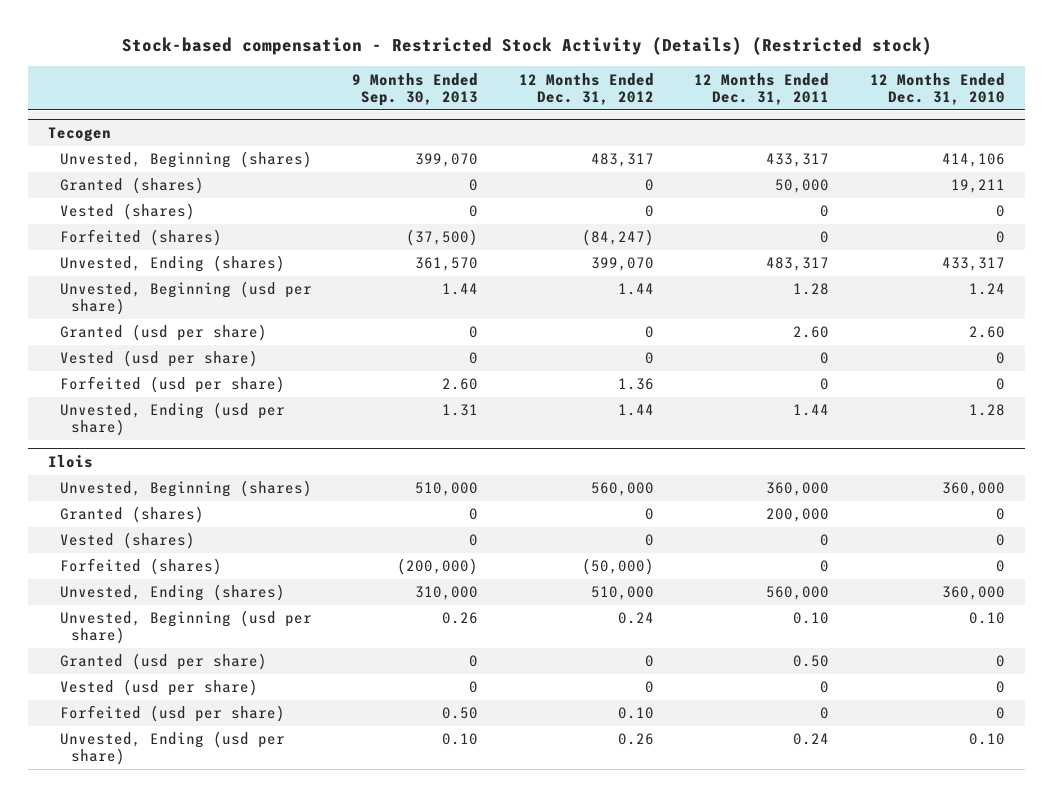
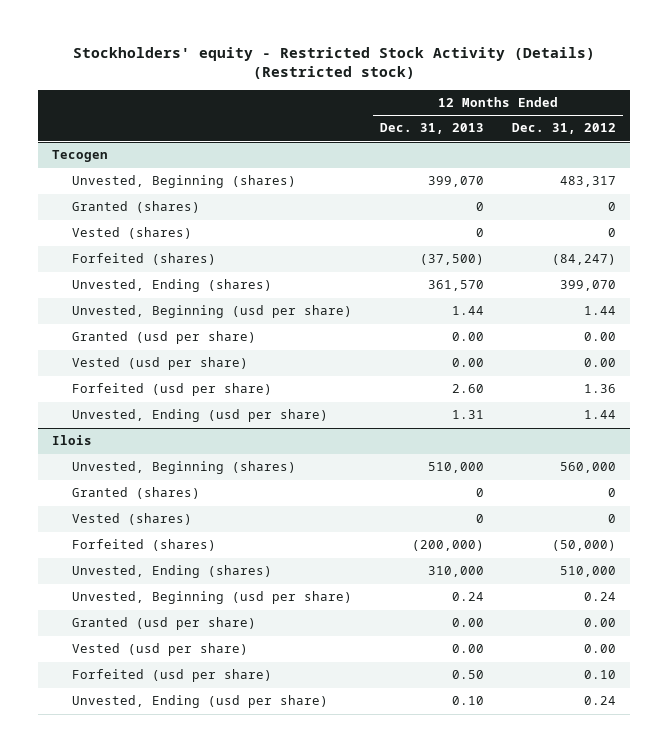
- Stock-based compensation - Restricted Stock Activity (Details) (Restricted stock)
+ Stockholders' equity - Restricted Stock Activity (Details) (Restricted stock)
- | 9 Months Ended Sep. 30, 2013 | 12 Months Ended Dec. 31, 2012 | 12 Months Ended Dec. 31, 2011 | 12 Months Ended Dec. 31, 2010
+ | 12 Months Ended Dec. 31, 2013 | 12 Months Ended Dec. 31, 2012
@ Tecogen
- Granted (usd per share) | 0 | 0 | 2.60 | 2.60
- Vested (usd per share) | 0 | 0 | 0 | 0
+ Granted (usd per share) | 0.00 | 0.00
+ Vested (usd per share) | 0.00 | 0.00
@ Ilois
- Granted (usd per share) | 0 | 0 | 0.50 | 0
- Vested (usd per share) | 0 | 0 | 0 | 0
+ Granted (usd per share) | 0.00 | 0.00
+ Vested (usd per share) | 0.00 | 0.00
- Unvested, Ending (usd per share) | 0.10 | 0.26 | 0.24 | 0.10
+ Unvested, Ending (usd per share) | 0.10 | 0.24

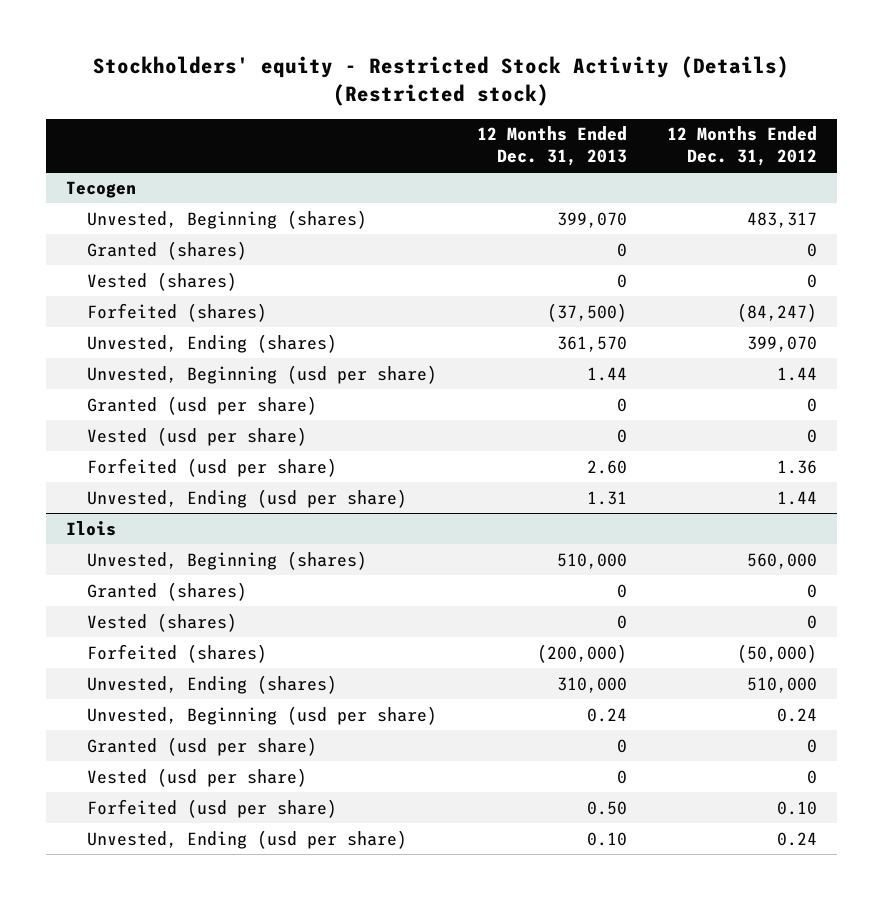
@ Tecogen
- Granted (usd per share) | 0.00 | 0.00
- Vested (usd per share) | 0.00 | 0.00
+ Granted (usd per share) | 0 | 0
+ Vested (usd per share) | 0 | 0
@ Ilois
- Granted (usd per share) | 0.00 | 0.00
- Vested (usd per share) | 0.00 | 0.00
+ Granted (usd per share) | 0 | 0
+ Vested (usd per share) | 0 | 0

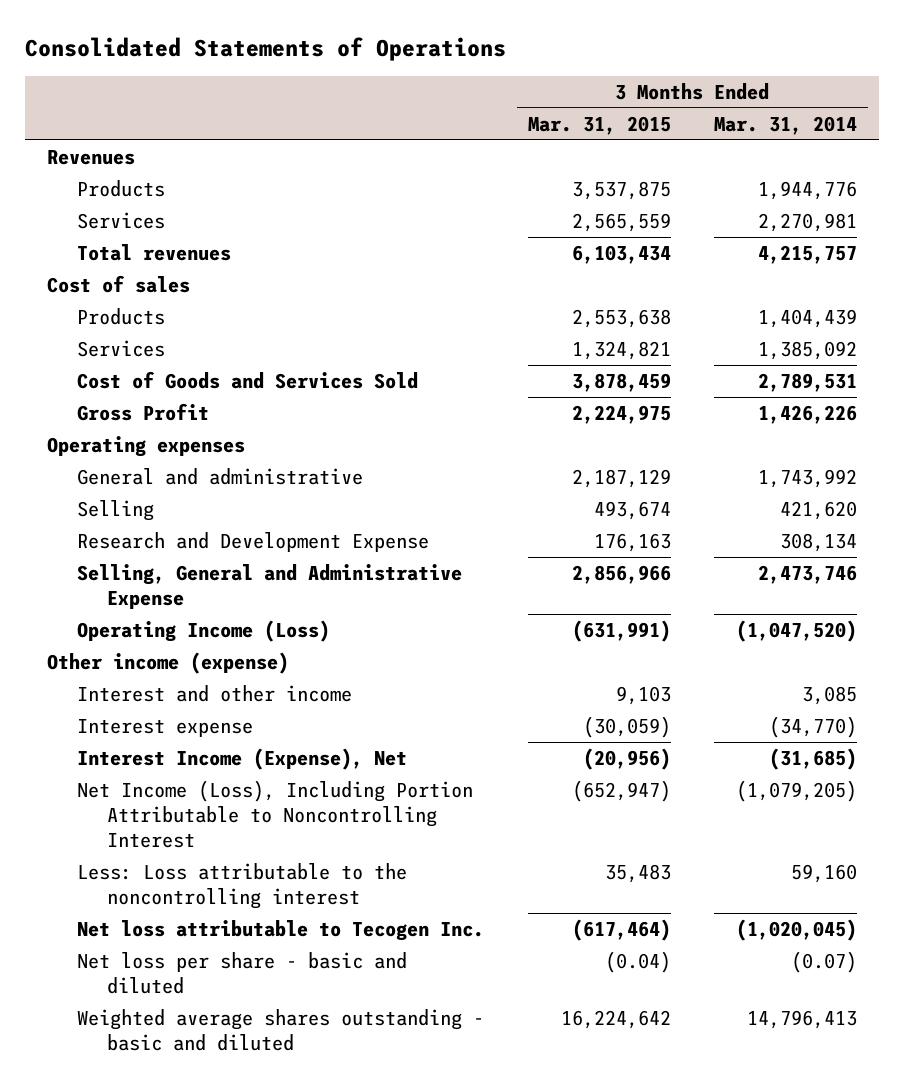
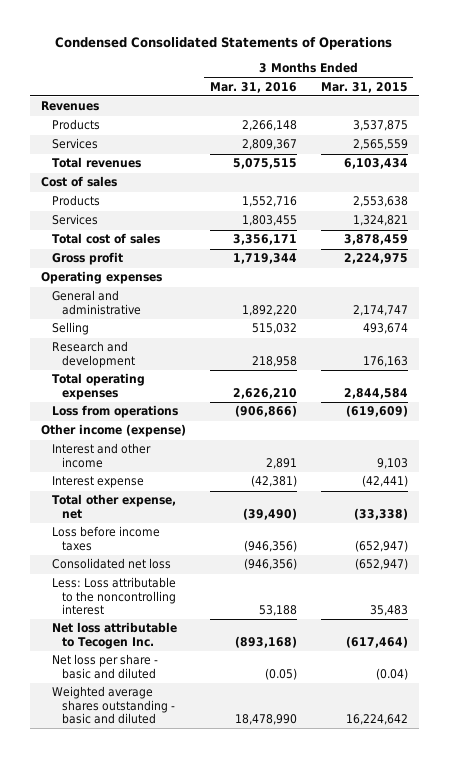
- Consolidated Statements of Operations
+ Condensed Consolidated Statements of Operations
- | 3 Months Ended Mar. 31, 2015 | 3 Months Ended Mar. 31, 2014
+ | 3 Months Ended Mar. 31, 2016 | 3 Months Ended Mar. 31, 2015
- Cost of Goods and Services Sold | 3,878,459 | 2,789,531
- Gross Profit | 2,224,975 | 1,426,226
+ Total cost of sales | 3,356,171 | 3,878,459
+ Gross profit | 1,719,344 | 2,224,975
- General and administrative | 2,187,129 | 1,743,992
+ General and administrative | 1,892,220 | 2,174,747
- Research and Development Expense | 176,163 | 308,134
- Selling, General and Administrative Expense | 2,856,966 | 2,473,746
- Operating Income (Loss) | (631,991) | (1,047,520)
+ Research and development | 218,958 | 176,163
+ Total operating expenses | 2,626,210 | 2,844,584
+ Loss from operations | (906,866) | (619,609)
- Interest expense | (30,059) | (34,770)
- Interest Income (Expense), Net | (20,956) | (31,685)
- Net Income (Loss), Including Portion Attributable to Noncontrolling Interest | (652,947) | (1,079,205)
+ Interest expense | (42,381) | (42,441)
+ Total other expense, net | (39,490) | (33,338)
+ Loss before income taxes | (946,356) | (652,947)
+ Consolidated net loss | (946,356) | (652,947)

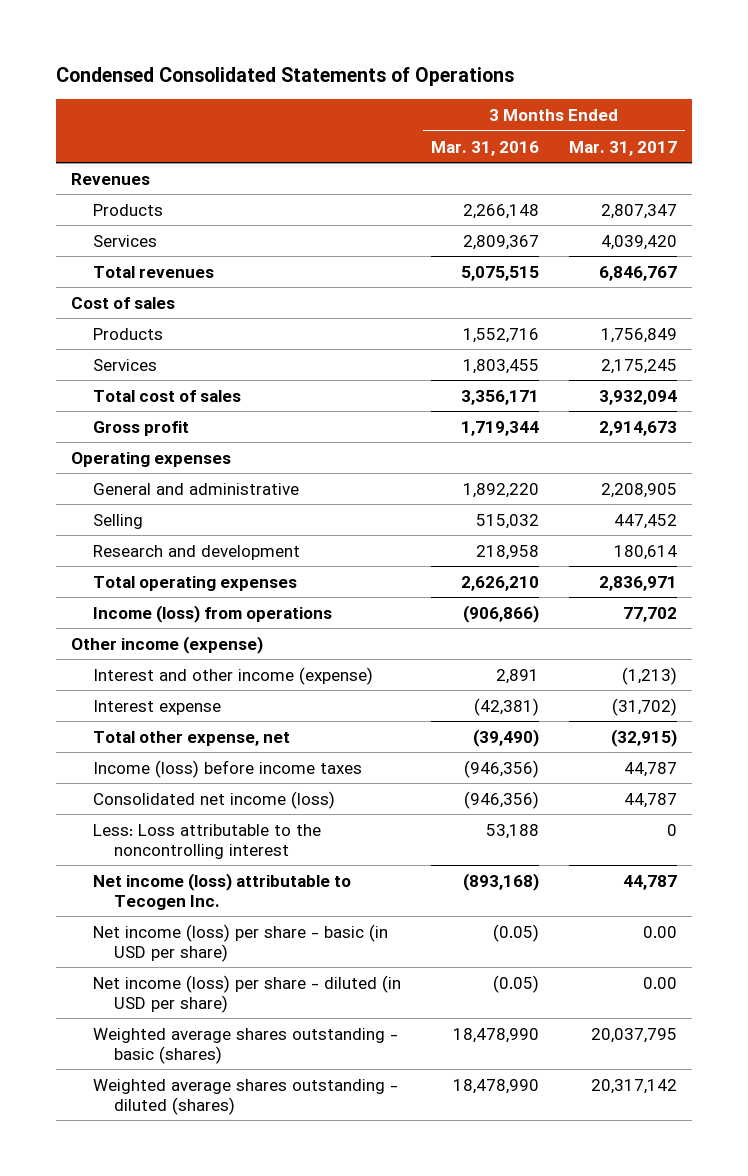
- | 3 Months Ended Mar. 31, 2016 | 3 Months Ended Mar. 31, 2015
+ | 3 Months Ended Mar. 31, 2016 | 3 Months Ended Mar. 31, 2017
- Loss from operations | (906,866) | (619,609)
+ Income (loss) from operations | (906,866) | 77,702
- Interest and other income | 2,891 | 9,103
+ Interest and other income (expense) | 2,891 | (1,213)
- Loss before income taxes | (946,356) | (652,947)
- Consolidated net loss | (946,356) | (652,947)
+ Income (loss) before income taxes | (946,356) | 44,787
+ Consolidated net income (loss) | (946,356) | 44,787
- Net loss attributable to Tecogen Inc. | (893,168) | (617,464)
- Net loss per share - basic and diluted | (0.05) | (0.04)
- Weighted average shares outstanding - basic and diluted | 18,478,990 | 16,224,642
+ Net income (loss) attributable to Tecogen Inc. | (893,168) | 44,787
+ Net income (loss) per share - basic (in USD per share) | (0.05) | 0.00
+ Net income (loss) per share - diluted (in USD per share) | (0.05) | 0.00
+ Weighted average shares outstanding - basic (shares) | 18,478,990 | 20,037,795
+ Weighted average shares outstanding - diluted (shares) | 18,478,990 | 20,317,142

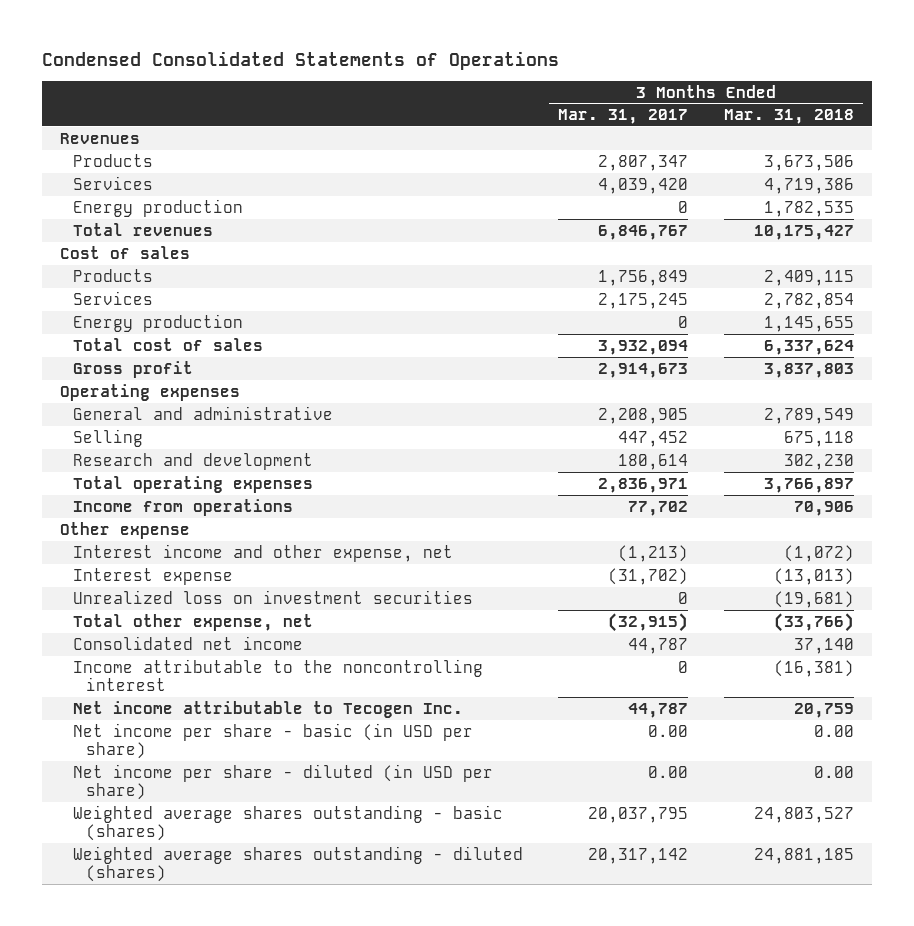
- | 3 Months Ended Mar. 31, 2016 | 3 Months Ended Mar. 31, 2017
+ | 3 Months Ended Mar. 31, 2017 | 3 Months Ended Mar. 31, 2018
+ Energy production | 0 | 1,782,535
+ Energy production | 0 | 1,145,655
- Income (loss) from operations | (906,866) | 77,702
- Other income (expense)
- Interest and other income (expense) | 2,891 | (1,213)
+ Income from operations | 77,702 | 70,906
+ Other expense
+ Interest income and other expense, net | (1,213) | (1,072)
+ Unrealized loss on investment securities | 0 | (19,681)
- Income (loss) before income taxes | (946,356) | 44,787
- Consolidated net income (loss) | (946,356) | 44,787
- Less: Loss attributable to the noncontrolling interest | 53,188 | 0
- Net income (loss) attributable to Tecogen Inc. | (893,168) | 44,787
- Net income (loss) per share - basic (in USD per share) | (0.05) | 0.00
- Net income (loss) per share - diluted (in USD per share) | (0.05) | 0.00
+ Consolidated net income | 44,787 | 37,140
+ Income attributable to the noncontrolling interest | 0 | (16,381)
+ Net income attributable to Tecogen Inc. | 44,787 | 20,759
+ Net income per share - basic (in USD per share) | 0.00 | 0.00
+ Net income per share - diluted (in USD per share) | 0.00 | 0.00

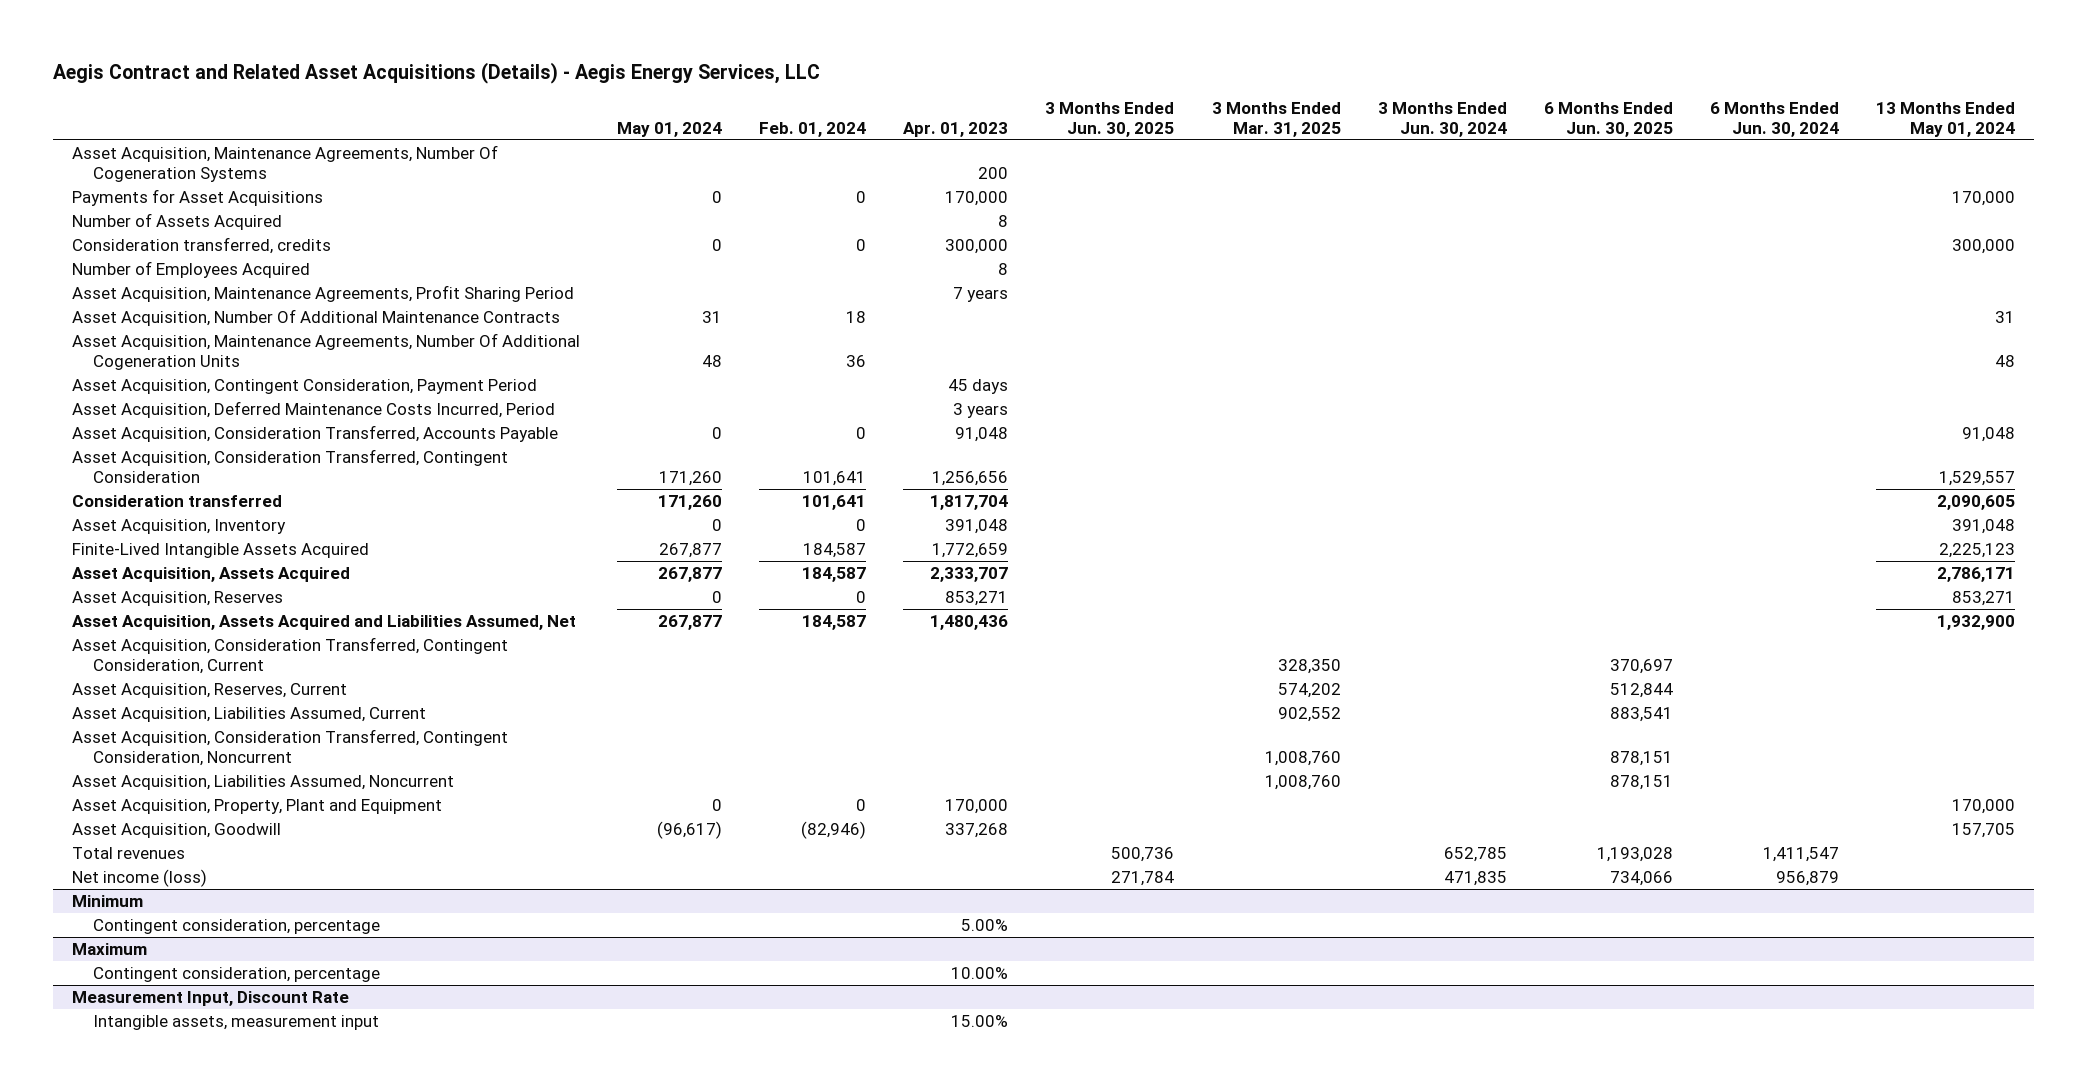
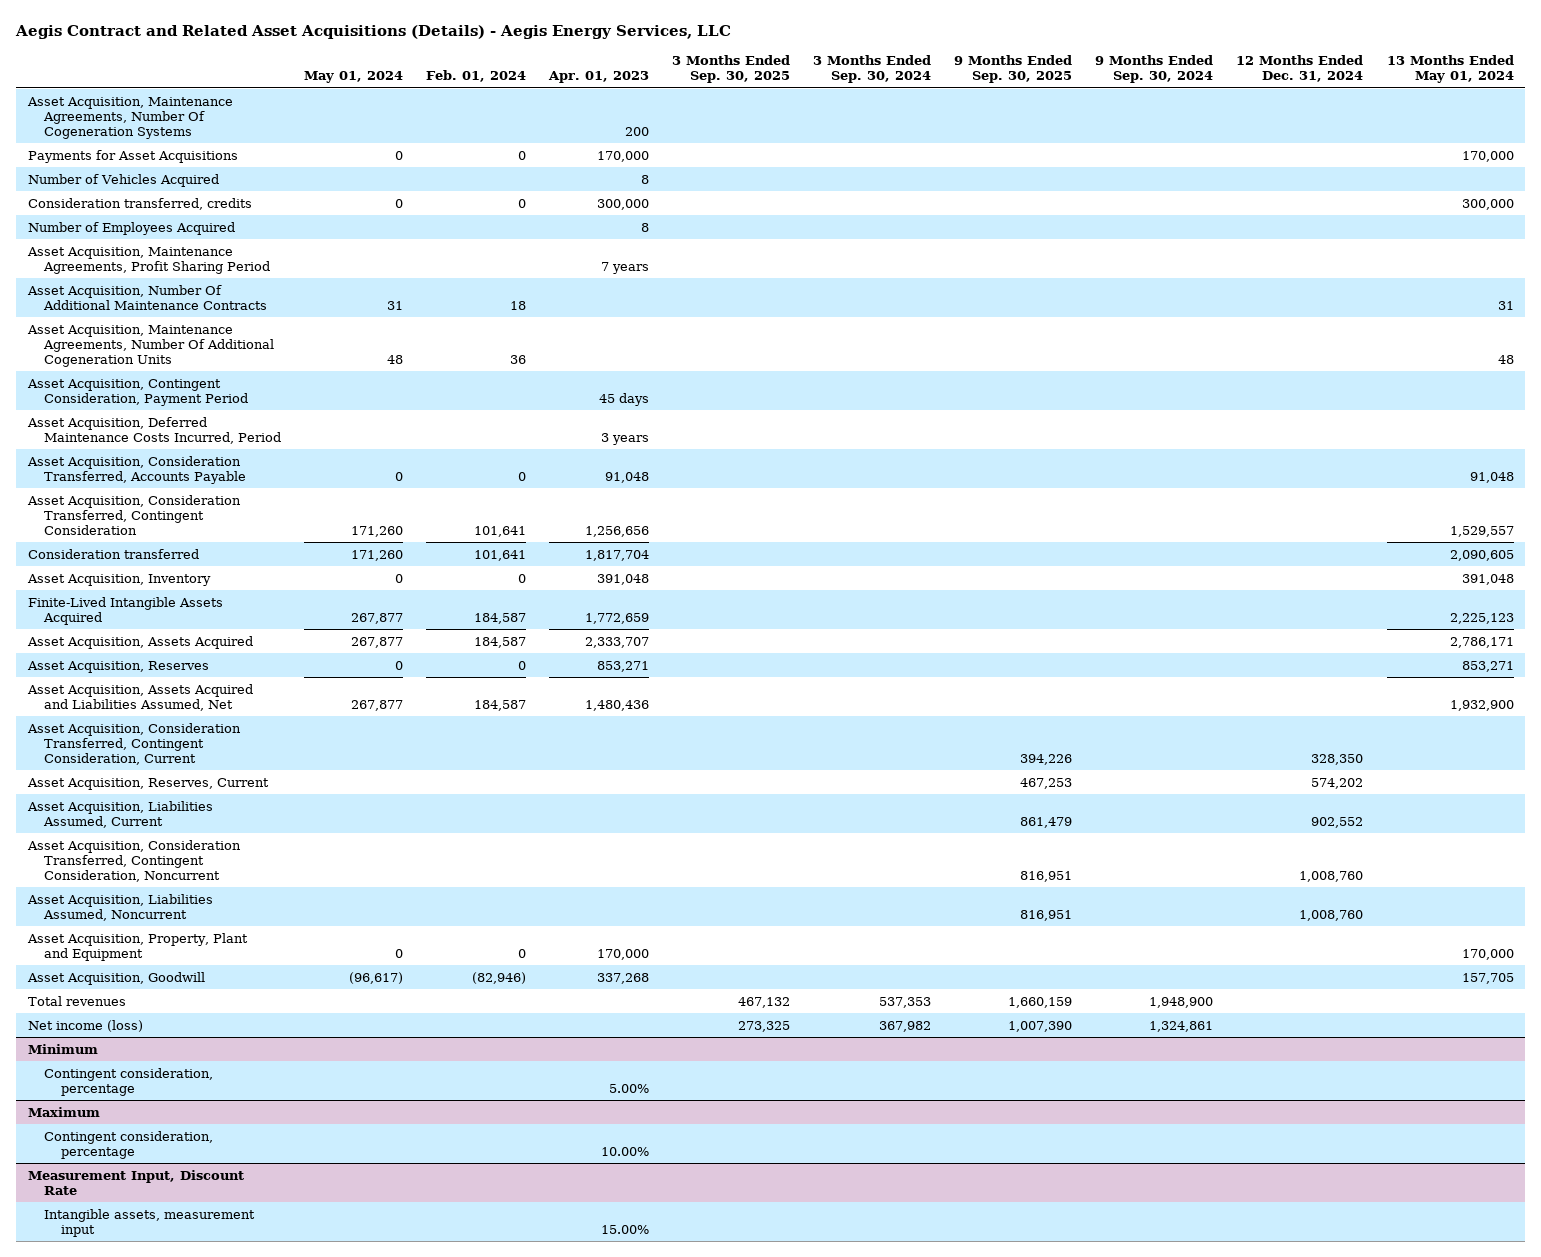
- | May 01, 2024 | Feb. 01, 2024 | Apr. 01, 2023 | 3 Months Ended Jun. 30, 2025 | 3 Months Ended Mar. 31, 2025 | 3 Months Ended Jun. 30, 2024 | 6 Months Ended Jun. 30, 2025 | 6 Months Ended Jun. 30, 2024 | 13 Months Ended May 01, 2024
+ | May 01, 2024 | Feb. 01, 2024 | Apr. 01, 2023 | 3 Months Ended Sep. 30, 2025 | 3 Months Ended Sep. 30, 2024 | 9 Months Ended Sep. 30, 2025 | 9 Months Ended Sep. 30, 2024 | 12 Months Ended Dec. 31, 2024 | 13 Months Ended May 01, 2024
- Number of Assets Acquired | | | 8 | | | | | |
+ Number of Vehicles Acquired | | | 8 | | | | | |

